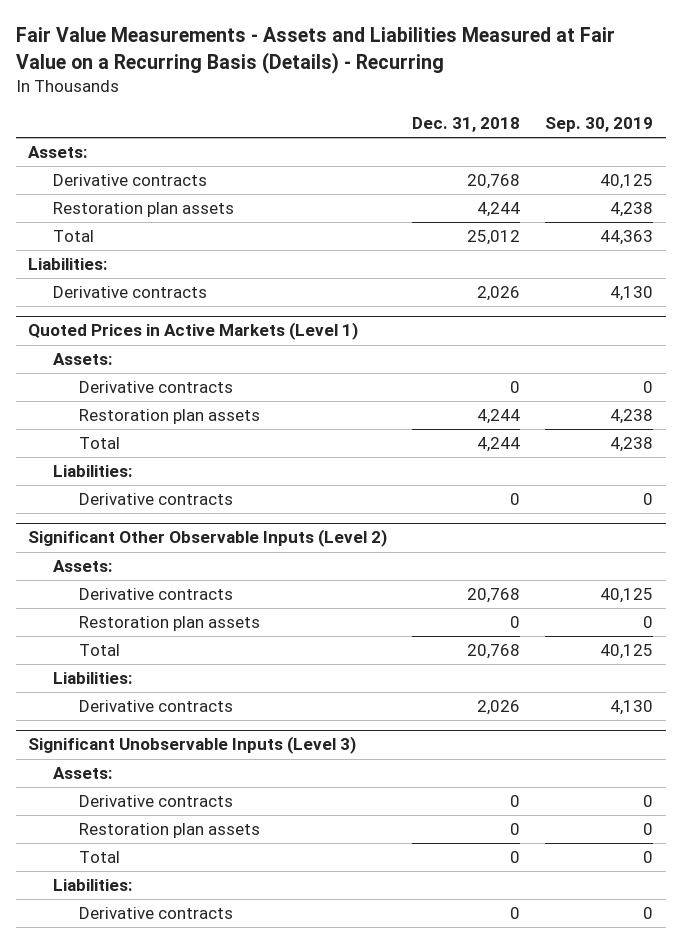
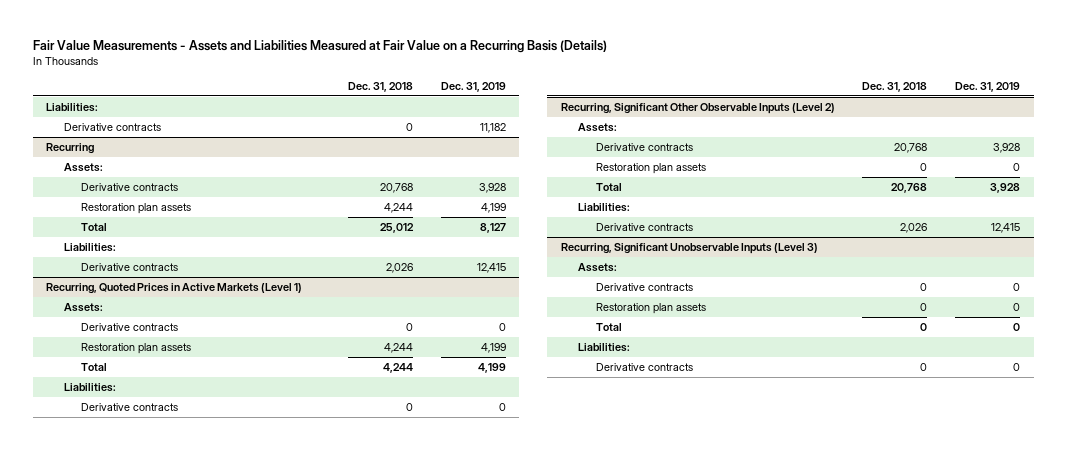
- Fair Value Measurements - Assets and Liabilities Measured at Fair Value on a Recurring Basis (Details) - Recurring
+ Fair Value Measurements - Assets and Liabilities Measured at Fair Value on a Recurring Basis (Details)
- | Dec. 31, 2018 | Sep. 30, 2019
+ | Dec. 31, 2018 | Dec. 31, 2019
+ Liabilities:
+ Derivative contracts | 0 | 11,182
+ Recurring
- Quoted Prices in Active Markets (Level 1)
+ Recurring, Quoted Prices in Active Markets (Level 1)
- Significant Other Observable Inputs (Level 2)
+ Recurring, Significant Other Observable Inputs (Level 2)
- Significant Unobservable Inputs (Level 3)
+ Recurring, Significant Unobservable Inputs (Level 3)

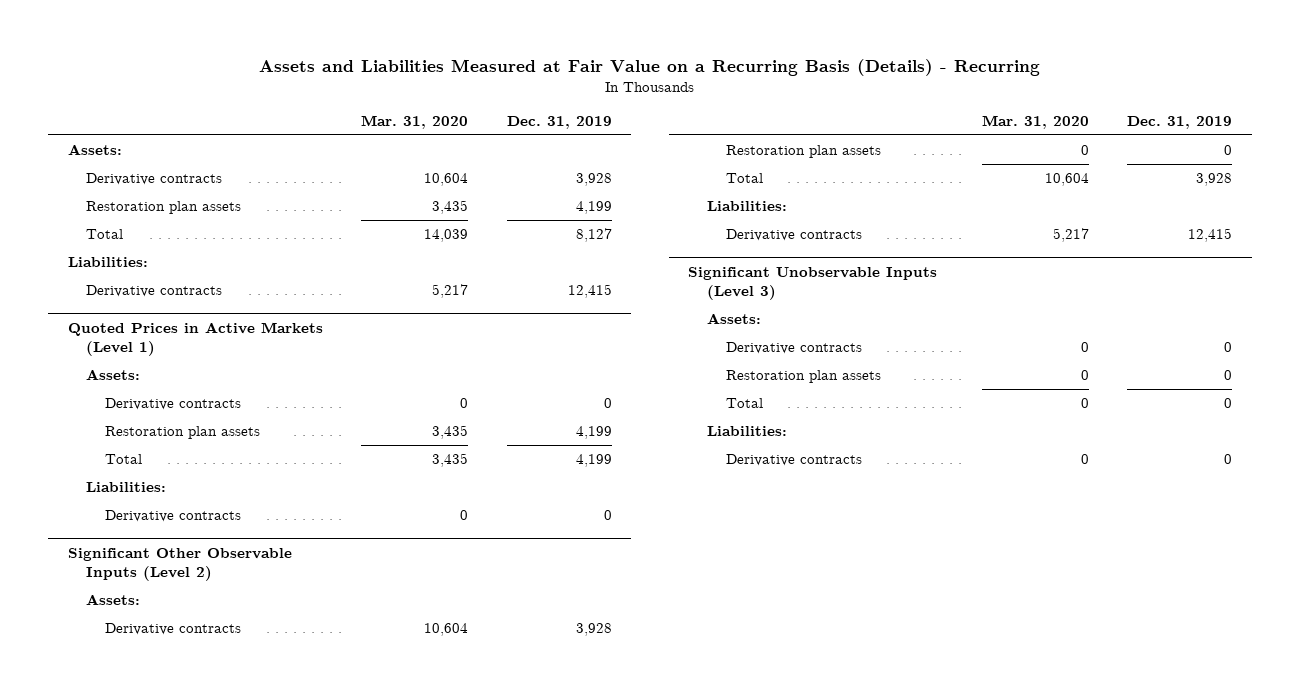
- Fair Value Measurements - Assets and Liabilities Measured at Fair Value on a Recurring Basis (Details)
+ Assets and Liabilities Measured at Fair Value on a Recurring Basis (Details) - Recurring
- | Dec. 31, 2018 | Dec. 31, 2019
+ | Mar. 31, 2020 | Dec. 31, 2019
- Liabilities:
- Derivative contracts | 0 | 11,182
- Recurring
- Recurring, Quoted Prices in Active Markets (Level 1)
+ Quoted Prices in Active Markets (Level 1)
- Recurring, Significant Other Observable Inputs (Level 2)
+ Significant Other Observable Inputs (Level 2)
- Recurring, Significant Unobservable Inputs (Level 3)
+ Significant Unobservable Inputs (Level 3)

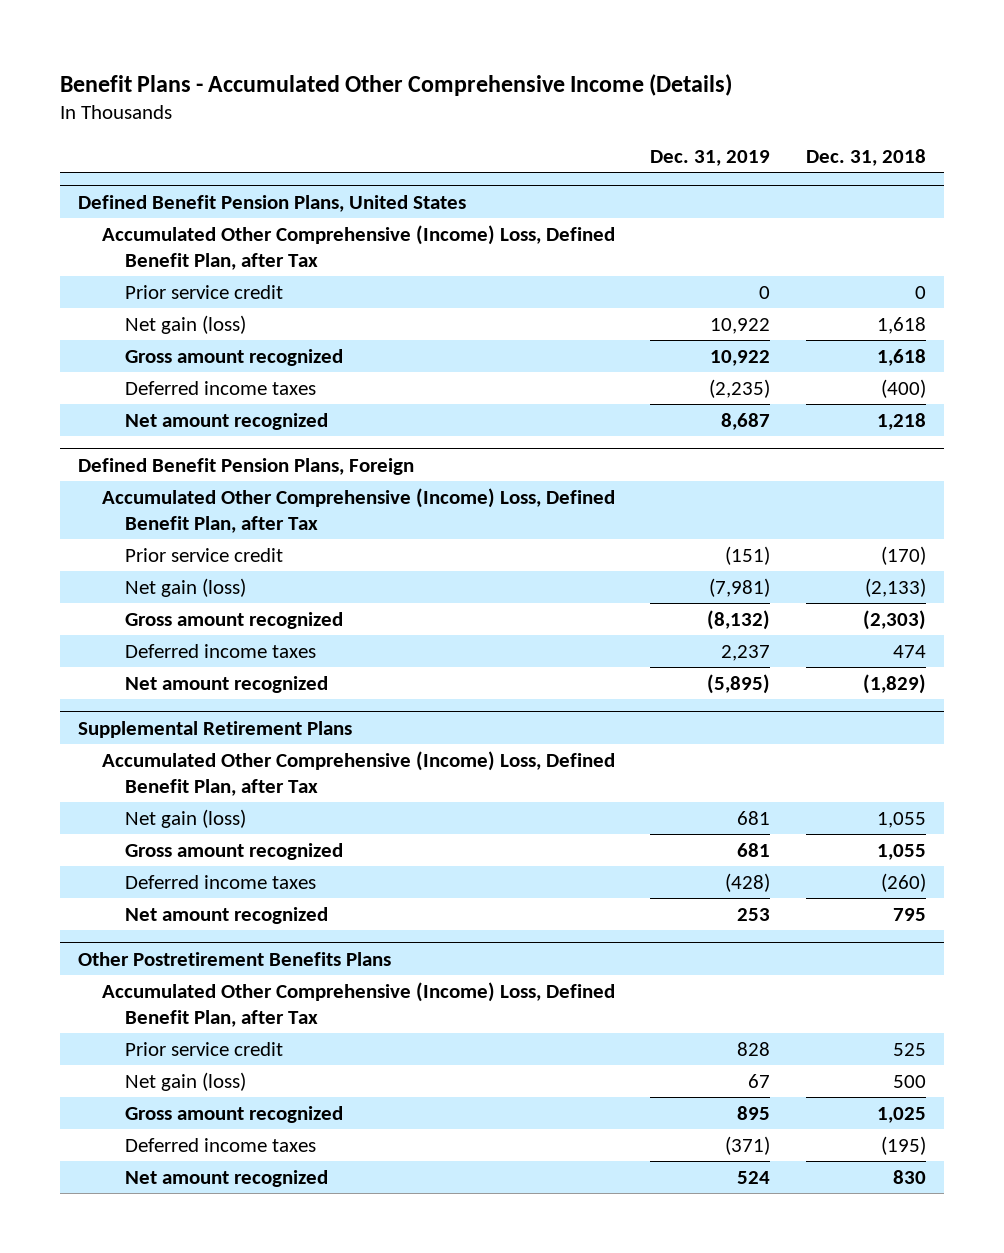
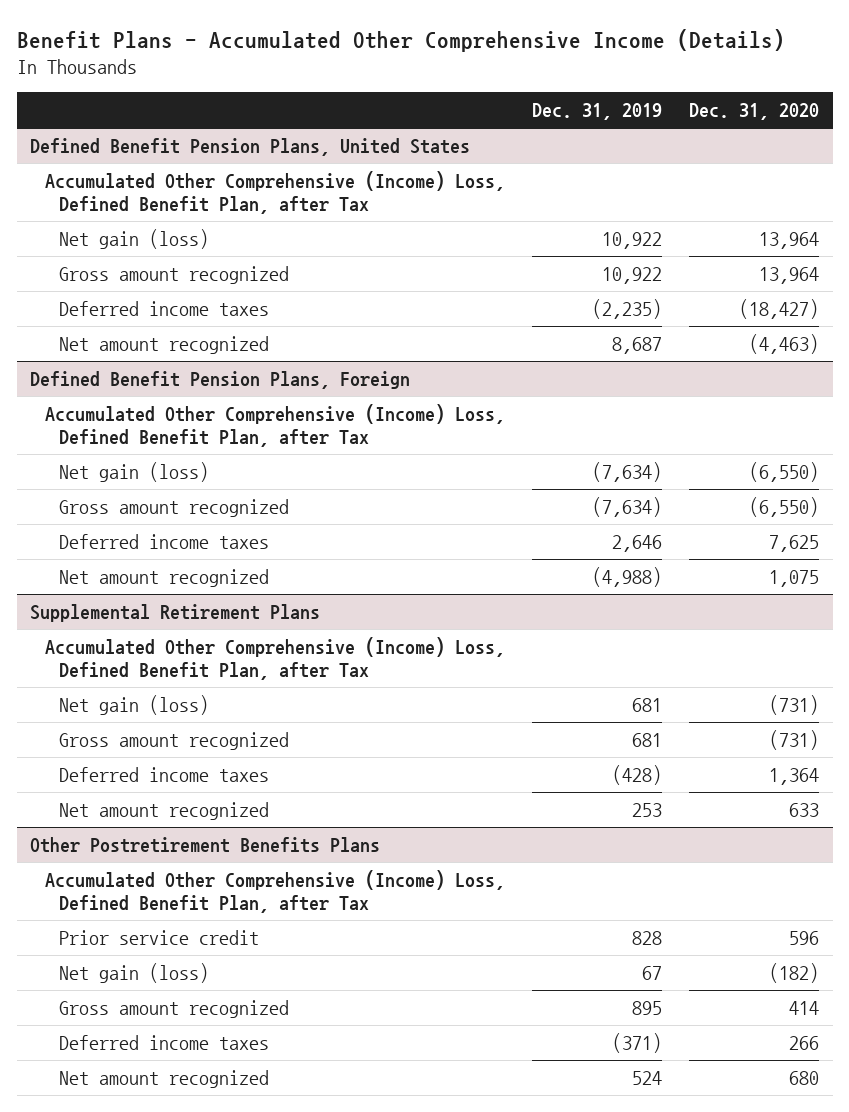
- | Dec. 31, 2019 | Dec. 31, 2018
+ | Dec. 31, 2019 | Dec. 31, 2020
@ Defined Benefit Pension Plans, United States
- Prior service credit | 0 | 0
@ Defined Benefit Pension Plans, Foreign
- Prior service credit | (151) | (170)
- Net gain (loss) | (7,981) | (2,133)
- Gross amount recognized | (8,132) | (2,303)
- Deferred income taxes | 2,237 | 474
- Net amount recognized | (5,895) | (1,829)
+ Net gain (loss) | (7,634) | (6,550)
+ Gross amount recognized | (7,634) | (6,550)
+ Deferred income taxes | 2,646 | 7,625
+ Net amount recognized | (4,988) | 1,075

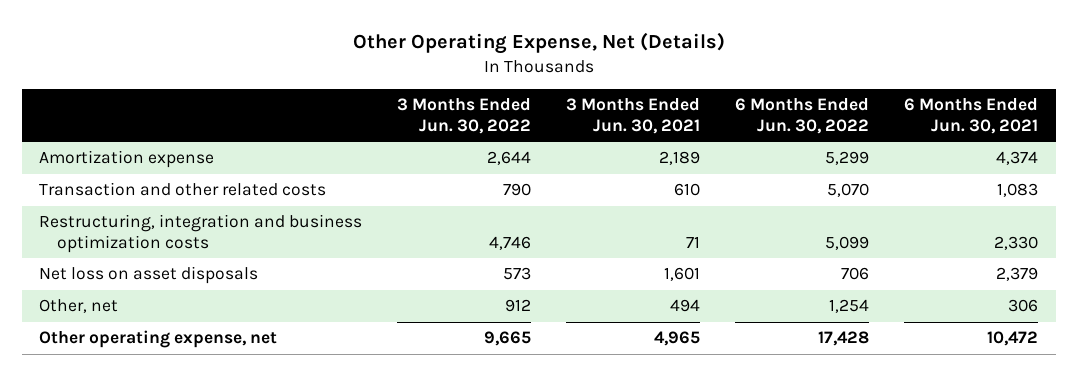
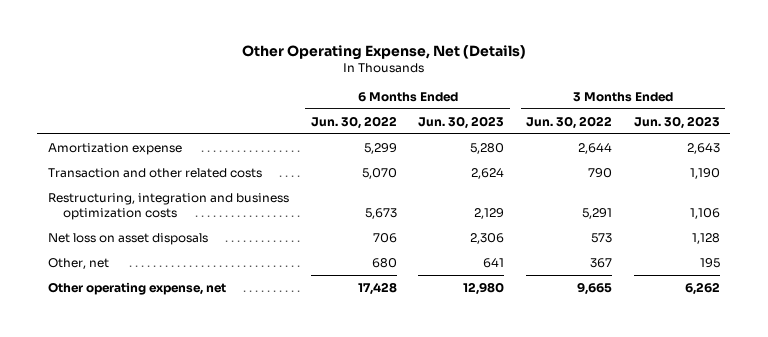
- | 3 Months Ended Jun. 30, 2022 | 3 Months Ended Jun. 30, 2021 | 6 Months Ended Jun. 30, 2022 | 6 Months Ended Jun. 30, 2021
+ | 6 Months Ended Jun. 30, 2022 | 6 Months Ended Jun. 30, 2023 | 3 Months Ended Jun. 30, 2022 | 3 Months Ended Jun. 30, 2023
- Restructuring, integration and business optimization costs | 4,746 | 71 | 5,099 | 2,330
+ Restructuring, integration and business optimization costs | 5,673 | 2,129 | 5,291 | 1,106
- Other, net | 912 | 494 | 1,254 | 306
+ Other, net | 680 | 641 | 367 | 195

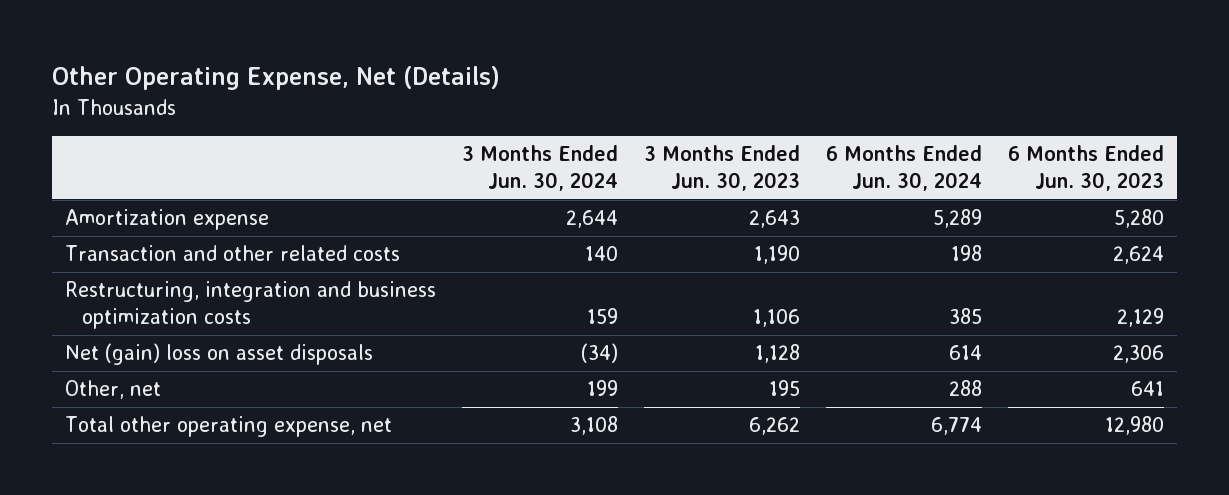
- | 6 Months Ended Jun. 30, 2022 | 6 Months Ended Jun. 30, 2023 | 3 Months Ended Jun. 30, 2022 | 3 Months Ended Jun. 30, 2023
+ | 3 Months Ended Jun. 30, 2024 | 3 Months Ended Jun. 30, 2023 | 6 Months Ended Jun. 30, 2024 | 6 Months Ended Jun. 30, 2023
- Net loss on asset disposals | 706 | 2,306 | 573 | 1,128
+ Net (gain) loss on asset disposals | (34) | 1,128 | 614 | 2,306
- Other operating expense, net | 17,428 | 12,980 | 9,665 | 6,262
+ Total other operating expense, net | 3,108 | 6,262 | 6,774 | 12,980

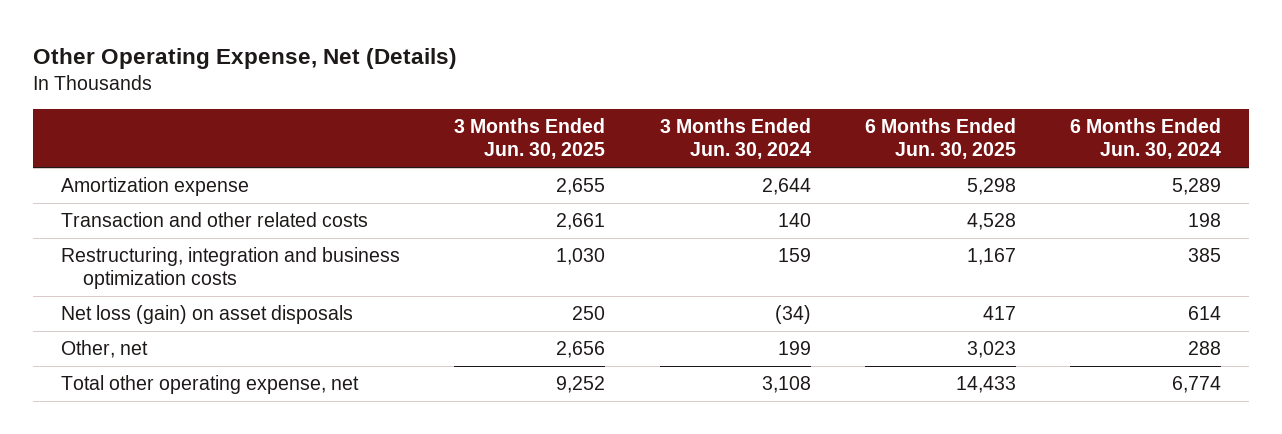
- | 3 Months Ended Jun. 30, 2024 | 3 Months Ended Jun. 30, 2023 | 6 Months Ended Jun. 30, 2024 | 6 Months Ended Jun. 30, 2023
+ | 3 Months Ended Jun. 30, 2025 | 3 Months Ended Jun. 30, 2024 | 6 Months Ended Jun. 30, 2025 | 6 Months Ended Jun. 30, 2024
- Net (gain) loss on asset disposals | (34) | 1,128 | 614 | 2,306
+ Net loss (gain) on asset disposals | 250 | (34) | 417 | 614

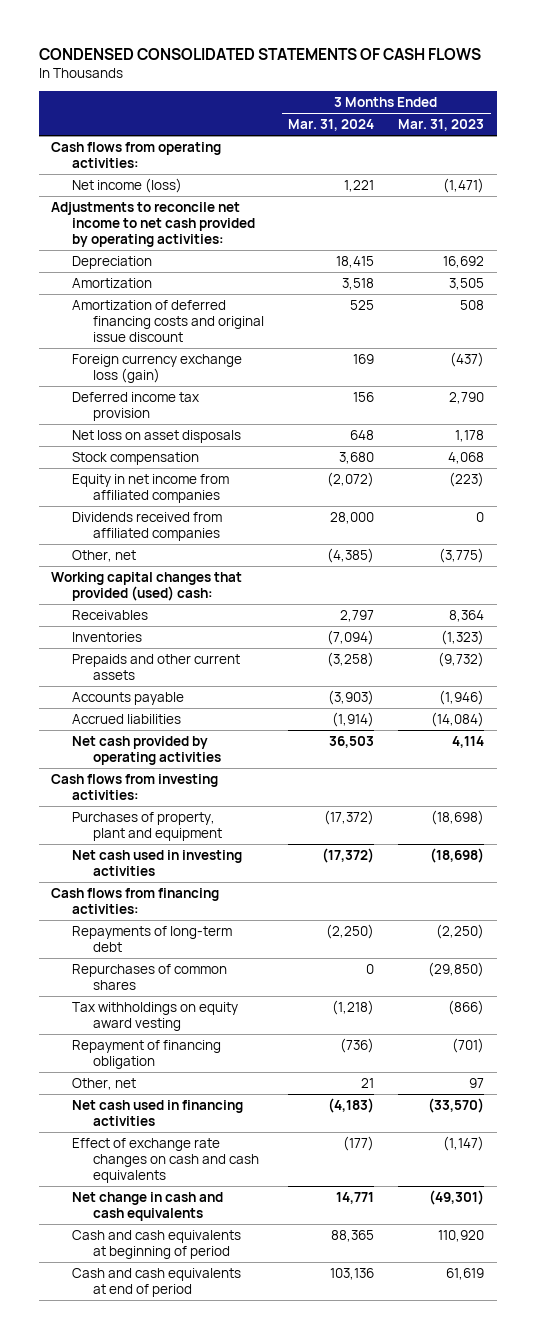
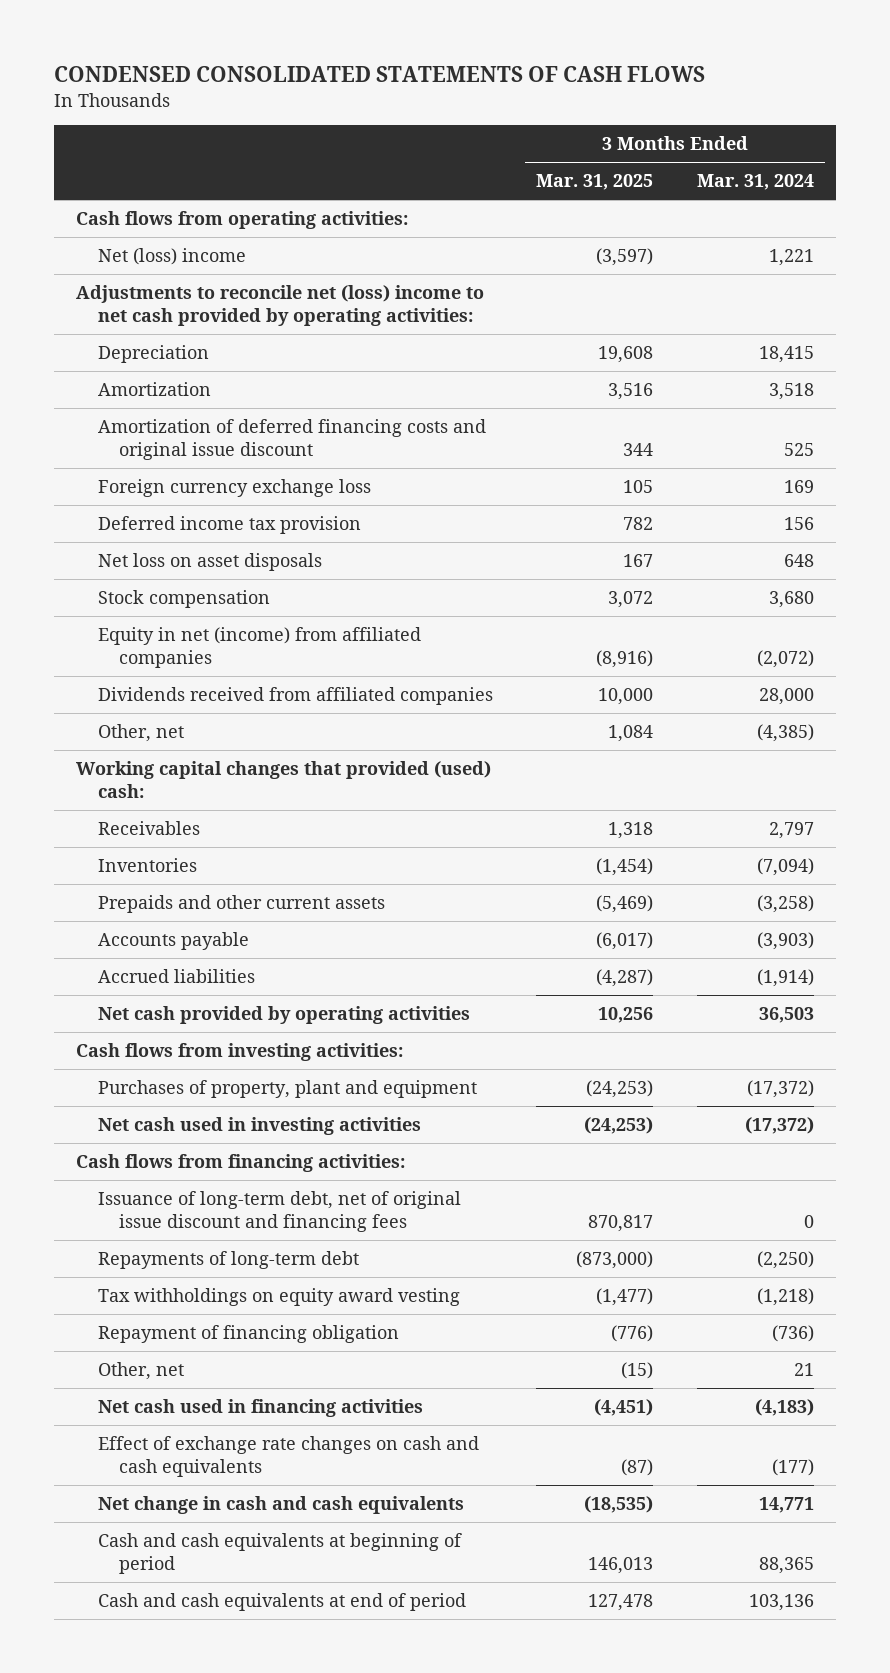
- | 3 Months Ended Mar. 31, 2024 | 3 Months Ended Mar. 31, 2023
+ | 3 Months Ended Mar. 31, 2025 | 3 Months Ended Mar. 31, 2024
- Net income (loss) | 1,221 | (1,471)
- Adjustments to reconcile net income to net cash provided by operating activities:
+ Net (loss) income | (3,597) | 1,221
+ Adjustments to reconcile net (loss) income to net cash provided by operating activities:
- Foreign currency exchange loss (gain) | 169 | (437)
+ Foreign currency exchange loss | 105 | 169
- Equity in net income from affiliated companies | (2,072) | (223)
+ Equity in net (income) from affiliated companies | (8,916) | (2,072)
+ Issuance of long-term debt, net of original issue discount and financing fees | 870,817 | 0
- Repurchases of common shares | 0 | (29,850)

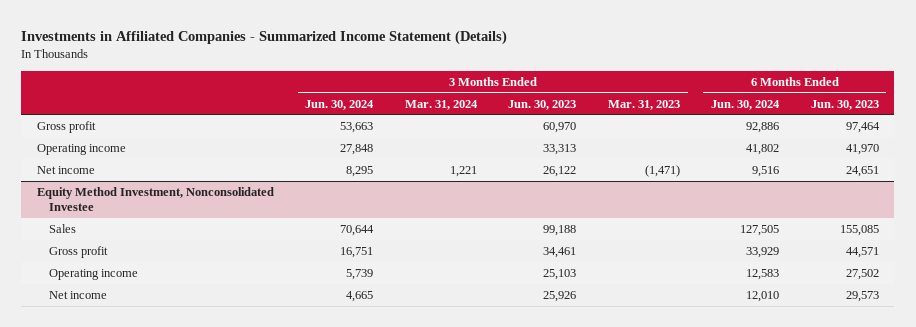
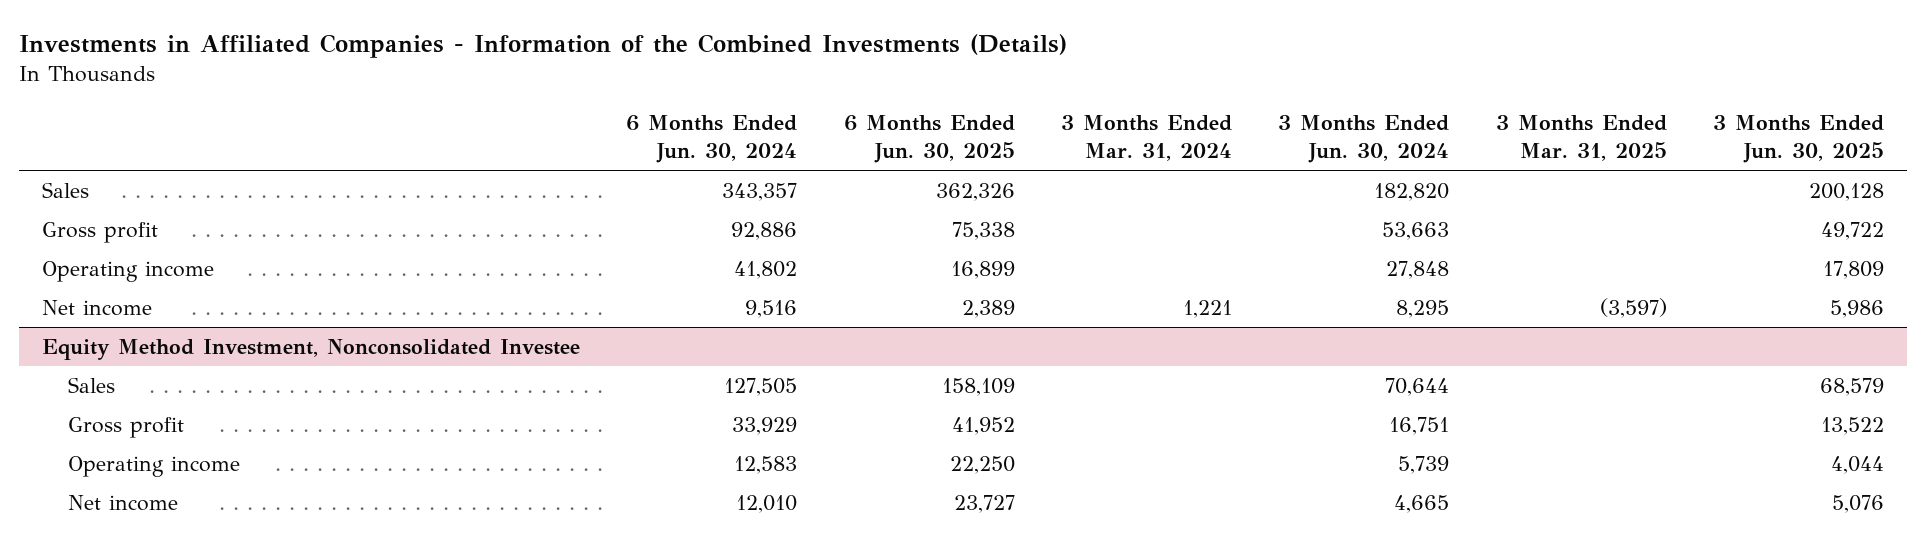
- Investments in Affiliated Companies - Summarized Income Statement (Details)
+ Investments in Affiliated Companies - Information of the Combined Investments (Details)
- | 3 Months Ended Jun. 30, 2024 | 3 Months Ended Mar. 31, 2024 | 3 Months Ended Jun. 30, 2023 | 3 Months Ended Mar. 31, 2023 | 6 Months Ended Jun. 30, 2024 | 6 Months Ended Jun. 30, 2023
+ | 6 Months Ended Jun. 30, 2024 | 6 Months Ended Jun. 30, 2025 | 3 Months Ended Mar. 31, 2024 | 3 Months Ended Jun. 30, 2024 | 3 Months Ended Mar. 31, 2025 | 3 Months Ended Jun. 30, 2025
+ Sales | 343,357 | 362,326 | | 182,820 | | 200,128

